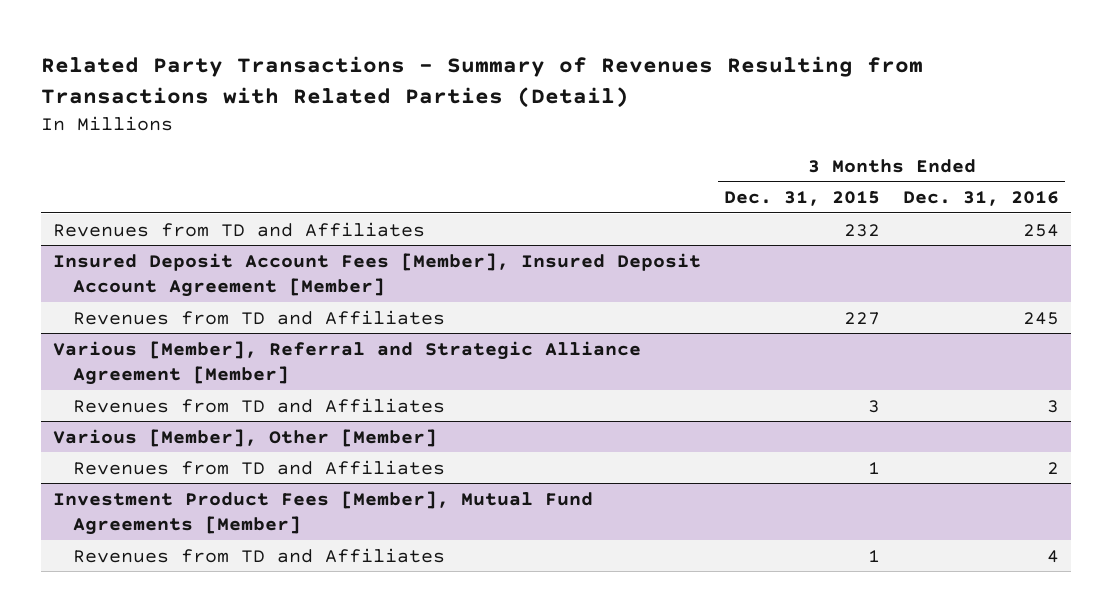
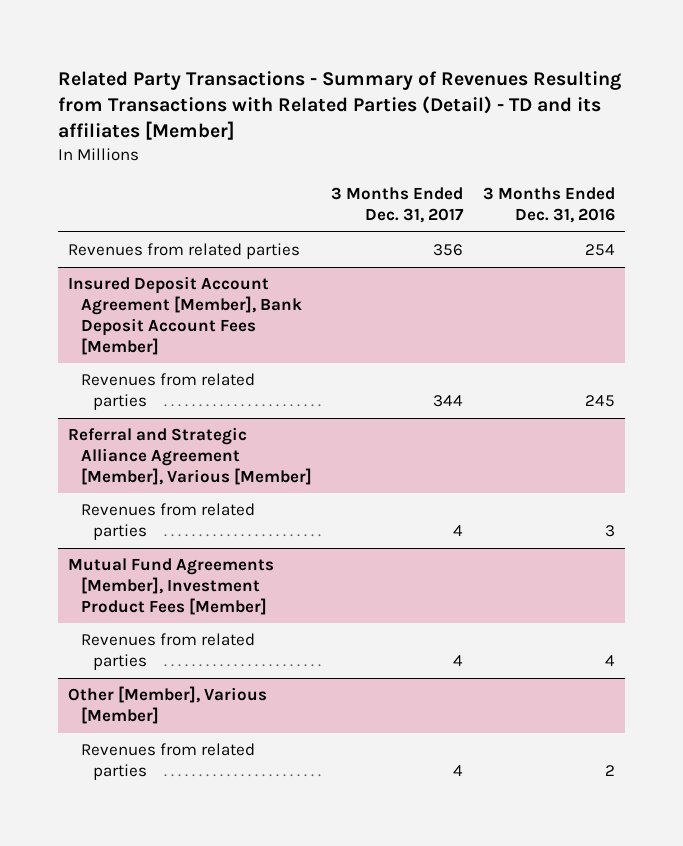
- Related Party Transactions - Summary of Revenues Resulting from Transactions with Related Parties (Detail)
+ Related Party Transactions - Summary of Revenues Resulting from Transactions with Related Parties (Detail) - TD and its affiliates [Member]
- | 3 Months Ended Dec. 31, 2015 | 3 Months Ended Dec. 31, 2016
+ | 3 Months Ended Dec. 31, 2017 | 3 Months Ended Dec. 31, 2016
- Revenues from TD and Affiliates | 232 | 254
- Insured Deposit Account Fees [Member], Insured Deposit Account Agreement [Member]
- Revenues from TD and Affiliates | 227 | 245
- Various [Member], Referral and Strategic Alliance Agreement [Member]
- Revenues from TD and Affiliates | 3 | 3
- Various [Member], Other [Member]
- Revenues from TD and Affiliates | 1 | 2
- Investment Product Fees [Member], Mutual Fund Agreements [Member]
- Revenues from TD and Affiliates | 1 | 4
+ Revenues from related parties | 356 | 254
+ Insured Deposit Account Agreement [Member], Bank Deposit Account Fees [Member]
+ Revenues from related parties | 344 | 245
+ Referral and Strategic Alliance Agreement [Member], Various [Member]
+ Revenues from related parties | 4 | 3
+ Mutual Fund Agreements [Member], Investment Product Fees [Member]
+ Revenues from related parties | 4 | 4
+ Other [Member], Various [Member]
+ Revenues from related parties | 4 | 2

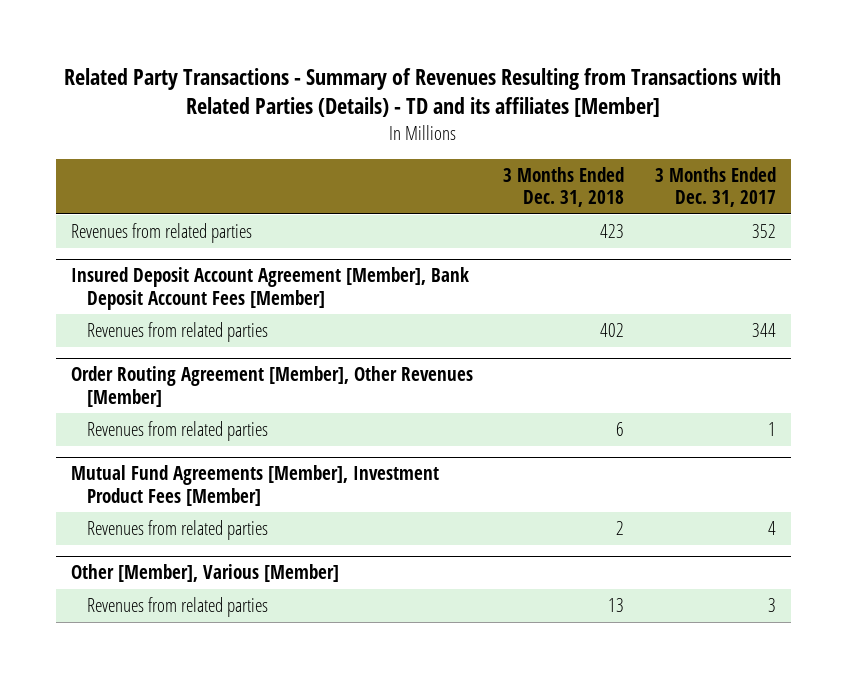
- Related Party Transactions - Summary of Revenues Resulting from Transactions with Related Parties (Detail) - TD and its affiliates [Member]
+ Related Party Transactions - Summary of Revenues Resulting from Transactions with Related Parties (Details) - TD and its affiliates [Member]
- | 3 Months Ended Dec. 31, 2017 | 3 Months Ended Dec. 31, 2016
+ | 3 Months Ended Dec. 31, 2018 | 3 Months Ended Dec. 31, 2017
- Revenues from related parties | 356 | 254
+ Revenues from related parties | 423 | 352
- Referral and Strategic Alliance Agreement [Member], Various [Member]
- Revenues from related parties | 4 | 3
+ Order Routing Agreement [Member], Other Revenues [Member]
+ Revenues from related parties | 6 | 1
@ Other [Member], Various [Member]
- Revenues from related parties | 4 | 2
+ Revenues from related parties | 13 | 3

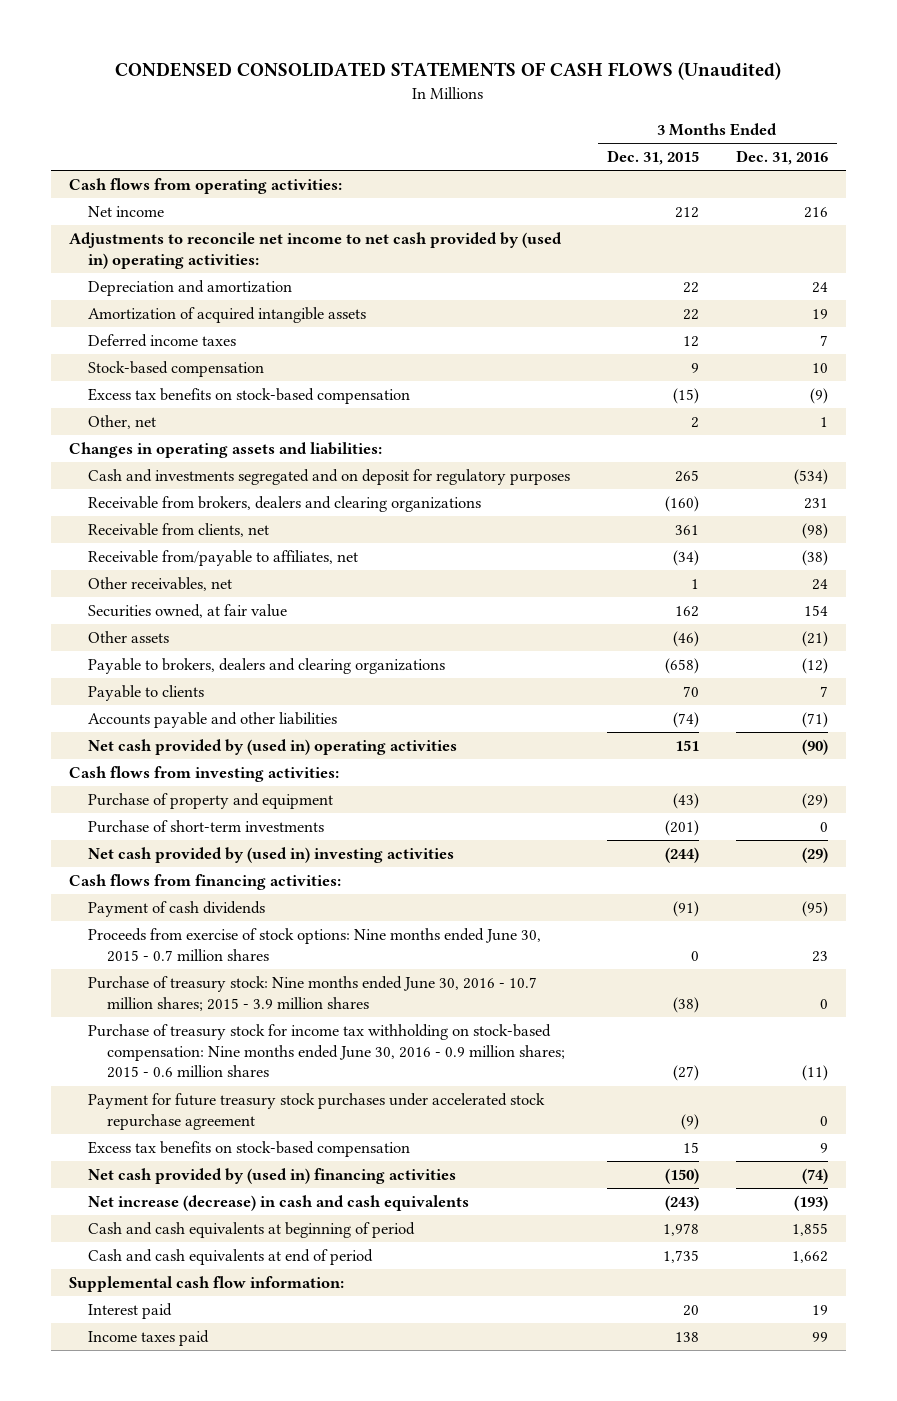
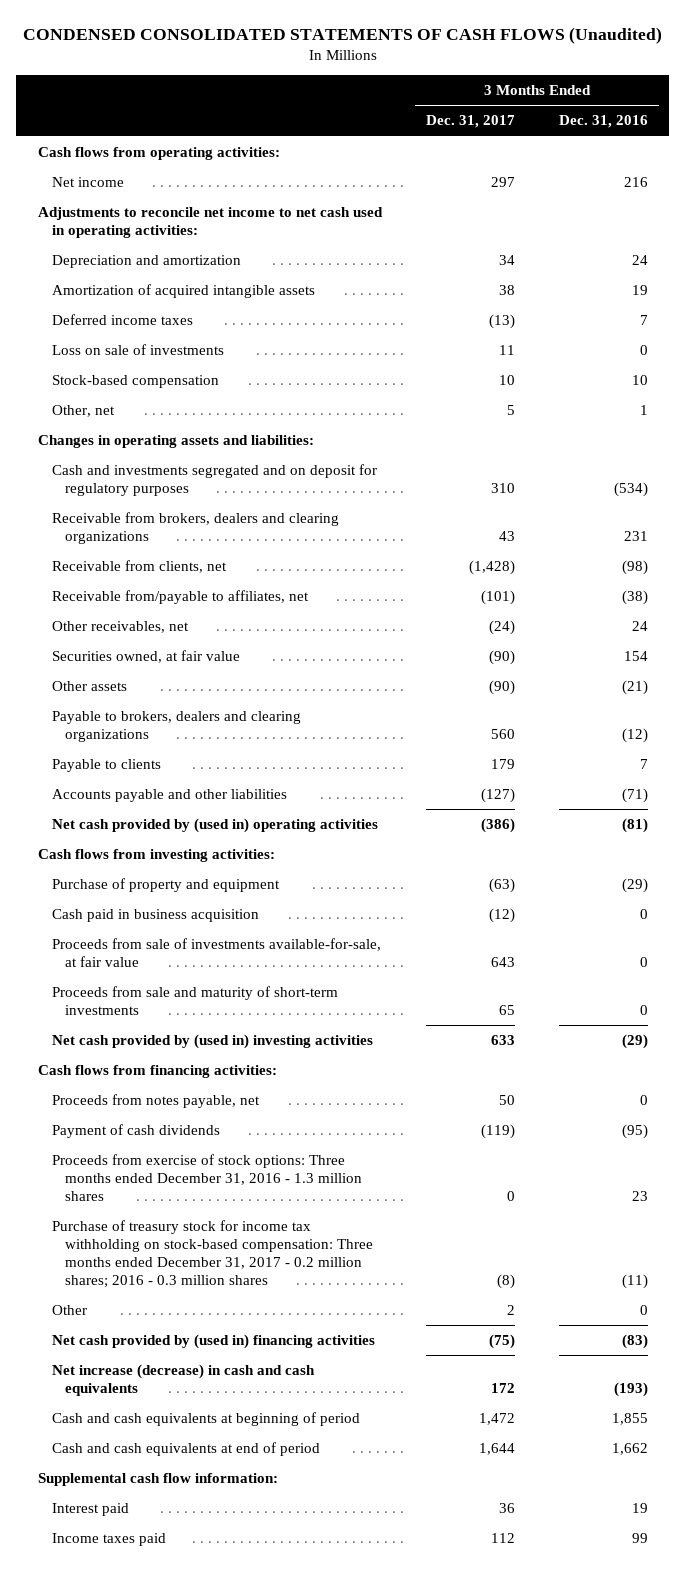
- | 3 Months Ended Dec. 31, 2015 | 3 Months Ended Dec. 31, 2016
+ | 3 Months Ended Dec. 31, 2017 | 3 Months Ended Dec. 31, 2016
- Adjustments to reconcile net income to net cash provided by (used in) operating activities:
+ Adjustments to reconcile net income to net cash used in operating activities:
+ Loss on sale of investments | 11 | 0
- Excess tax benefits on stock-based compensation | (15) | (9)
- Net cash provided by (used in) operating activities | 151 | (90)
+ Net cash provided by (used in) operating activities | (386) | (81)
- Purchase of short-term investments | (201) | 0
+ Cash paid in business acquisition | (12) | 0
+ Proceeds from sale of investments available-for-sale, at fair value | 643 | 0
+ Proceeds from sale and maturity of short-term investments | 65 | 0
+ Proceeds from notes payable, net | 50 | 0
- Proceeds from exercise of stock options: Nine months ended June 30, 2015 - 0.7 million shares | 0 | 23
- Purchase of treasury stock: Nine months ended June 30, 2016 - 10.7 million shares; 2015 - 3.9 million shares | (38) | 0
- Purchase of treasury stock for income tax withholding on stock-based compensation: Nine months ended June 30, 2016 - 0.9 million shares; 2015 - 0.6 million shares | (27) | (11)
- Payment for future treasury stock purchases under accelerated stock repurchase agreement | (9) | 0
- Excess tax benefits on stock-based compensation | 15 | 9
- Net cash provided by (used in) financing activities | (150) | (74)
+ Proceeds from exercise of stock options: Three months ended December 31, 2016 - 1.3 million shares | 0 | 23
+ Purchase of treasury stock for income tax withholding on stock-based compensation: Three months ended December 31, 2017 - 0.2 million shares; 2016 - 0.3 million shares | (8) | (11)
+ Other | 2 | 0
+ Net cash provided by (used in) financing activities | (75) | (83)

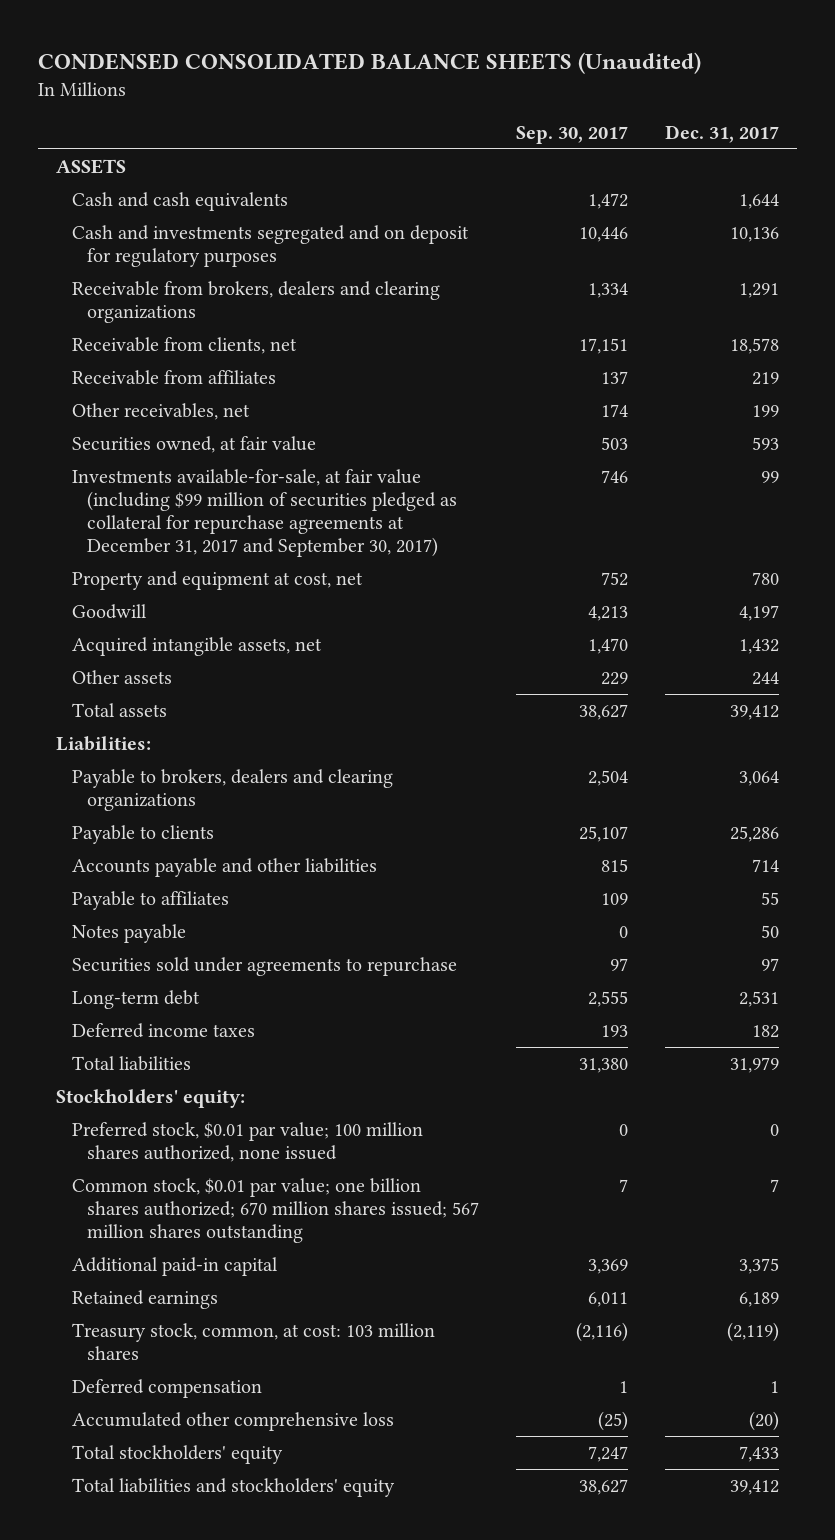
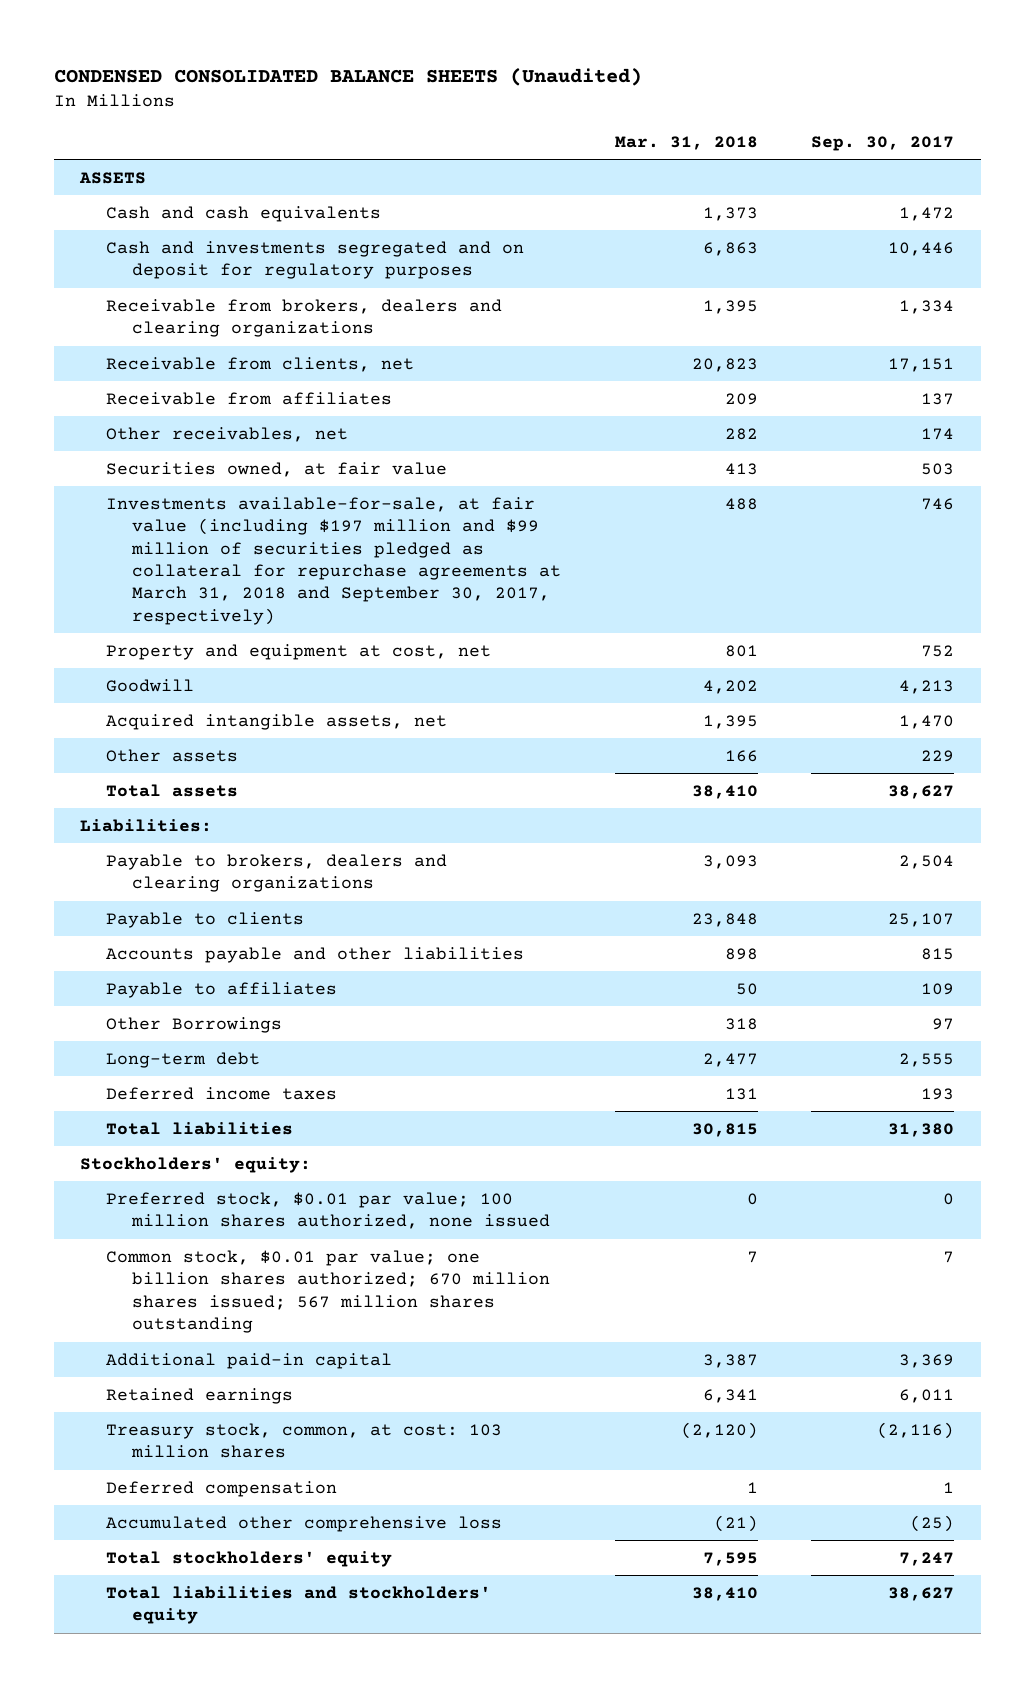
- | Sep. 30, 2017 | Dec. 31, 2017
+ | Mar. 31, 2018 | Sep. 30, 2017
- Investments available-for-sale, at fair value (including $99 million of securities pledged as collateral for repurchase agreements at December 31, 2017 and September 30, 2017) | 746 | 99
+ Investments available-for-sale, at fair value (including $197 million and $99 million of securities pledged as collateral for repurchase agreements at March 31, 2018 and September 30, 2017, respectively) | 488 | 746
- Notes payable | 0 | 50
- Securities sold under agreements to repurchase | 97 | 97
+ Other Borrowings | 318 | 97

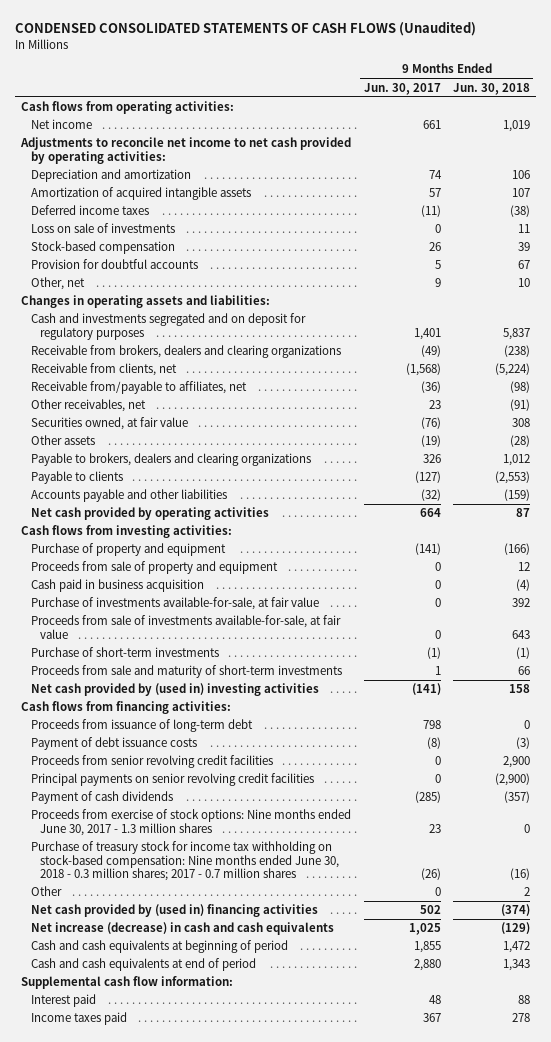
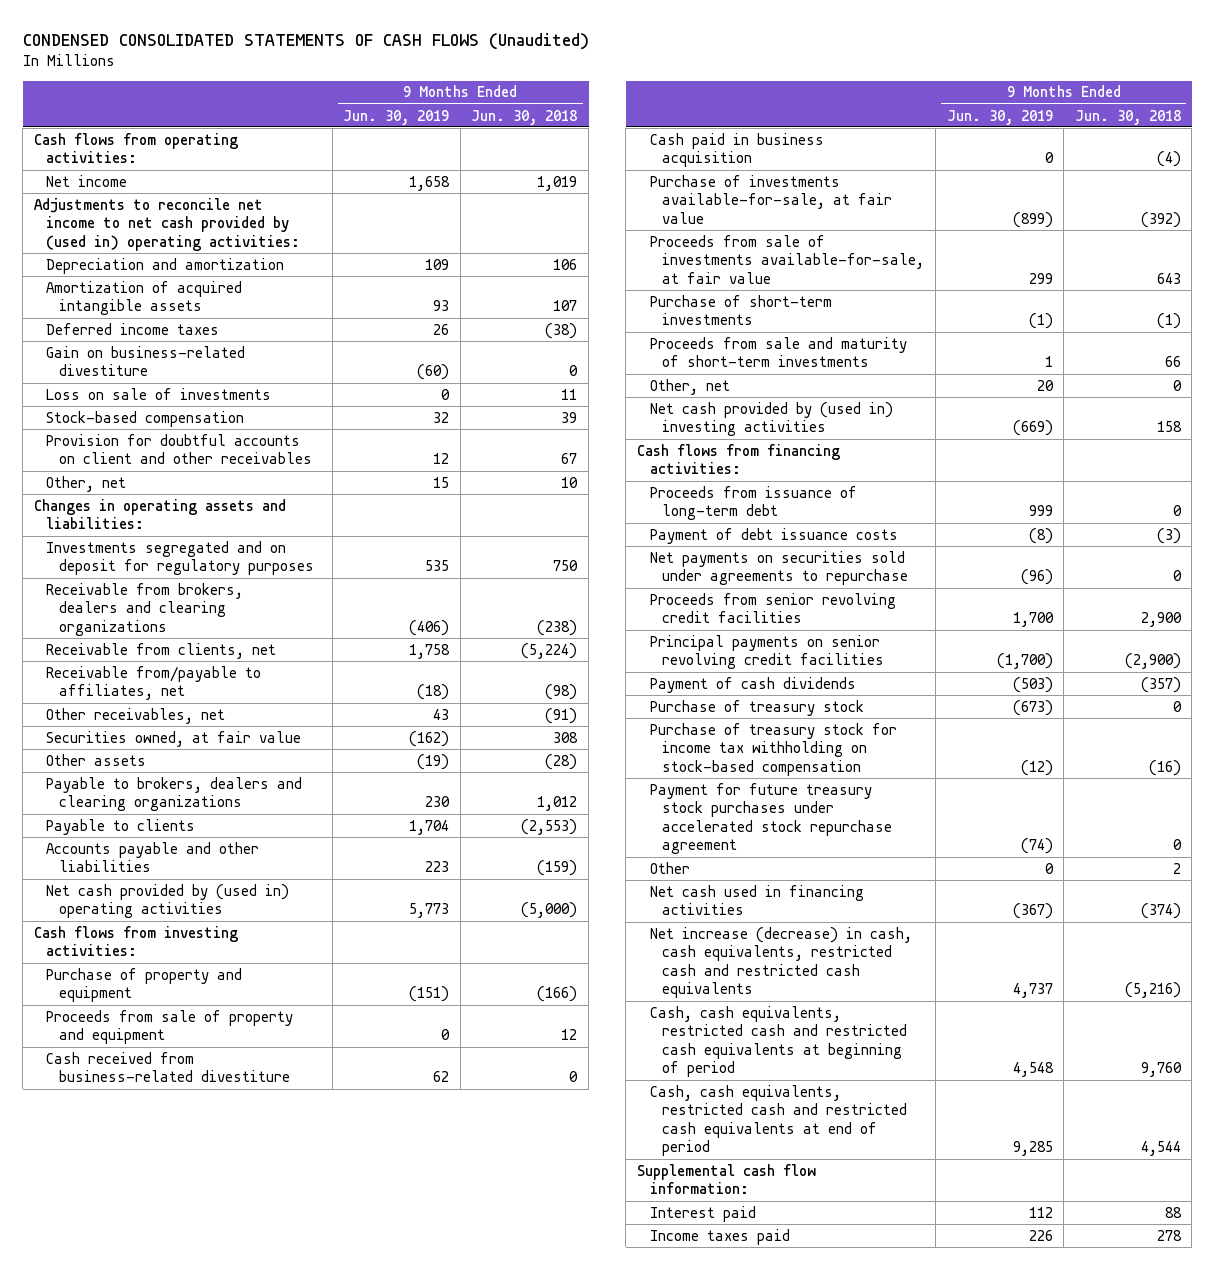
- | 9 Months Ended Jun. 30, 2017 | 9 Months Ended Jun. 30, 2018
+ | 9 Months Ended Jun. 30, 2019 | 9 Months Ended Jun. 30, 2018
- Adjustments to reconcile net income to net cash provided by operating activities:
+ Adjustments to reconcile net income to net cash provided by (used in) operating activities:
+ Gain on business-related divestiture | (60) | 0
- Provision for doubtful accounts | 5 | 67
+ Provision for doubtful accounts on client and other receivables | 12 | 67
- Cash and investments segregated and on deposit for regulatory purposes | 1,401 | 5,837
+ Investments segregated and on deposit for regulatory purposes | 535 | 750
- Net cash provided by operating activities | 664 | 87
+ Net cash provided by (used in) operating activities | 5,773 | (5,000)
+ Cash received from business-related divestiture | 62 | 0
- Purchase of investments available-for-sale, at fair value | 0 | 392
+ Purchase of investments available-for-sale, at fair value | (899) | (392)
+ Other, net | 20 | 0
+ Net payments on securities sold under agreements to repurchase | (96) | 0
- Proceeds from exercise of stock options: Nine months ended June 30, 2017 - 1.3 million shares | 23 | 0
- Purchase of treasury stock for income tax withholding on stock-based compensation: Nine months ended June 30, 2018 - 0.3 million shares; 2017 - 0.7 million shares | (26) | (16)
+ Purchase of treasury stock | (673) | 0
+ Purchase of treasury stock for income tax withholding on stock-based compensation | (12) | (16)
+ Payment for future treasury stock purchases under accelerated stock repurchase agreement | (74) | 0
- Net cash provided by (used in) financing activities | 502 | (374)
- Net increase (decrease) in cash and cash equivalents | 1,025 | (129)
- Cash and cash equivalents at beginning of period | 1,855 | 1,472
- Cash and cash equivalents at end of period | 2,880 | 1,343
+ Net cash used in financing activities | (367) | (374)
+ Net increase (decrease) in cash, cash equivalents, restricted cash and restricted cash equivalents | 4,737 | (5,216)
+ Cash, cash equivalents, restricted cash and restricted cash equivalents at beginning of period | 4,548 | 9,760
+ Cash, cash equivalents, restricted cash and restricted cash equivalents at end of period | 9,285 | 4,544

